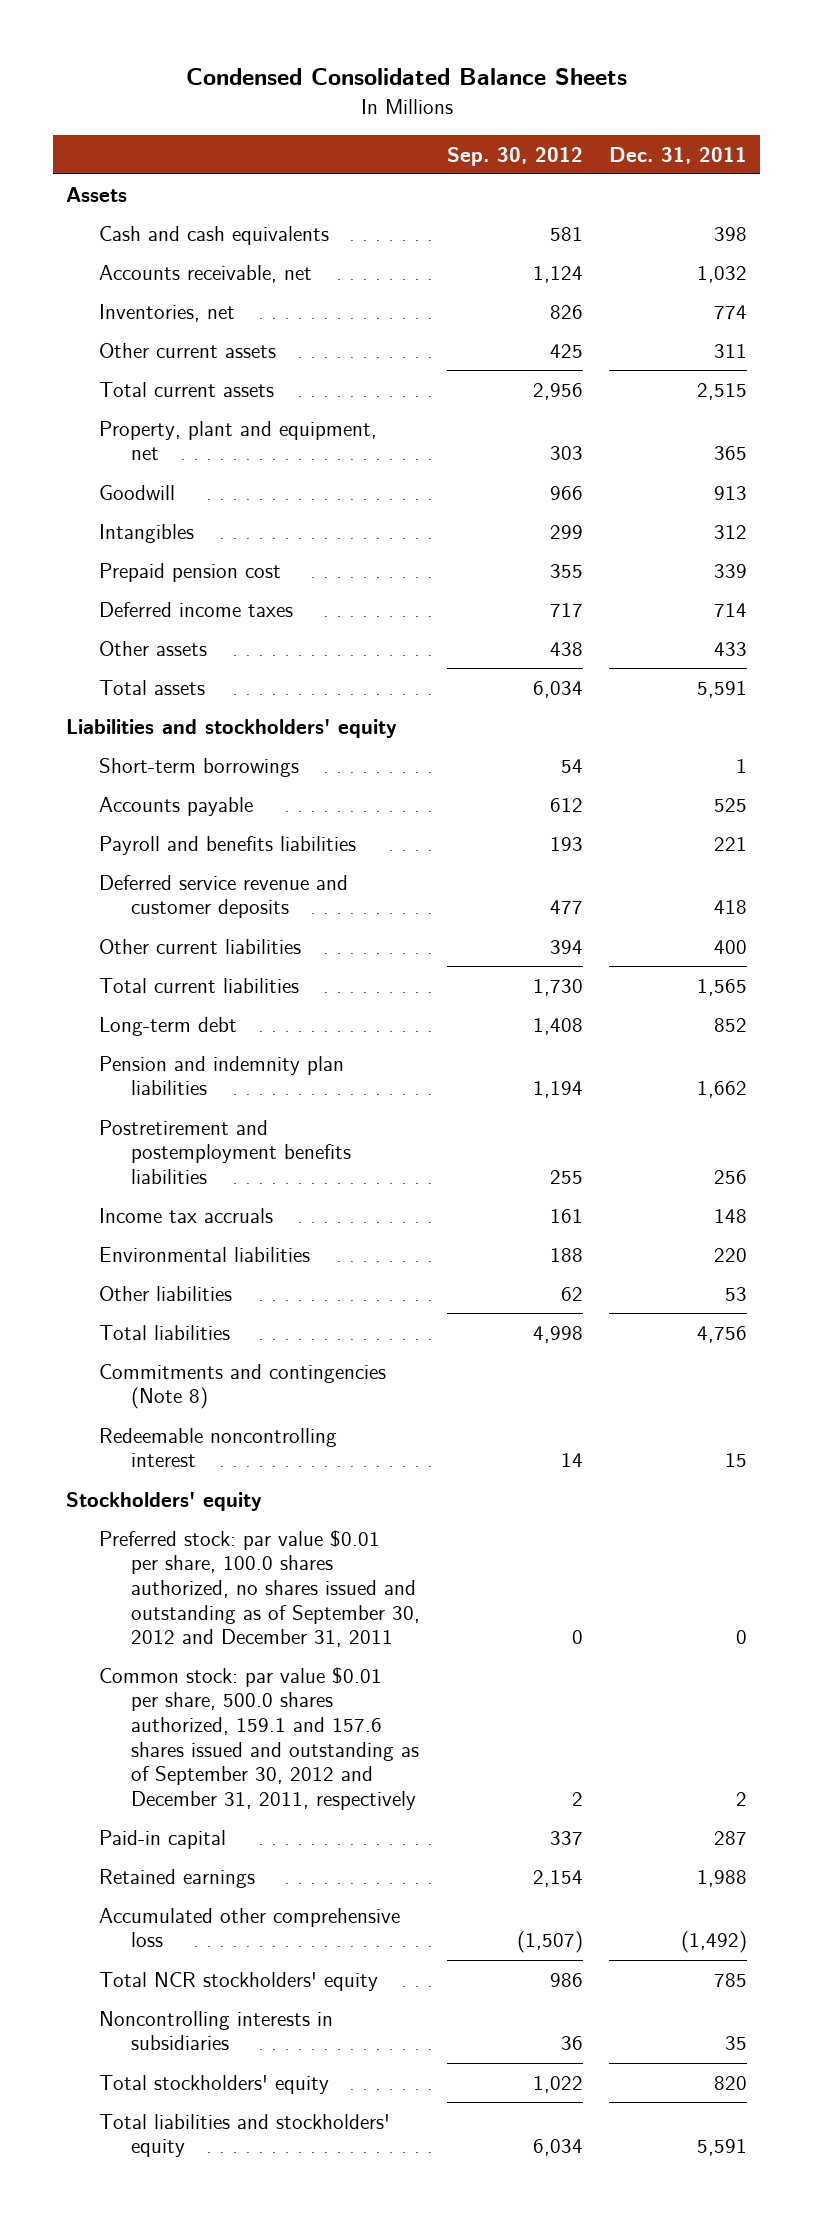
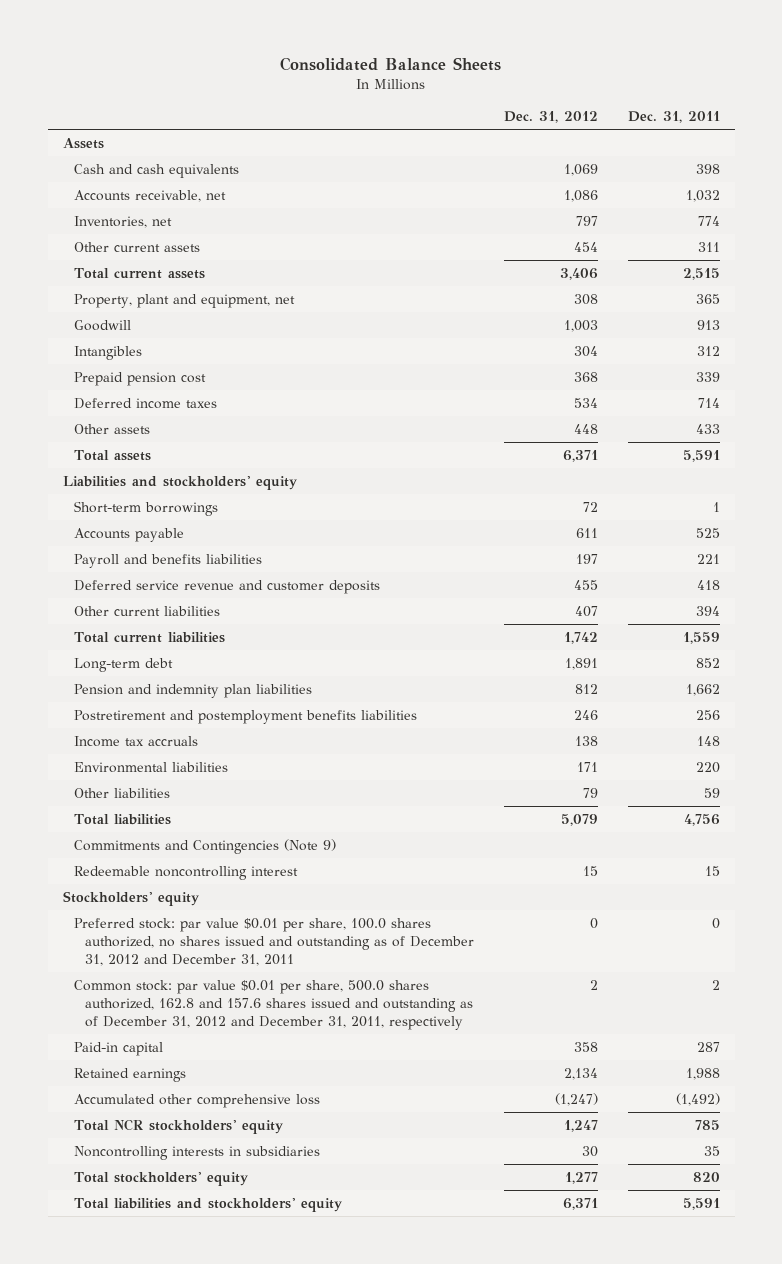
- Condensed Consolidated Balance Sheets
+ Consolidated Balance Sheets
- | Sep. 30, 2012 | Dec. 31, 2011
+ | Dec. 31, 2012 | Dec. 31, 2011
- Other current liabilities | 394 | 400
- Total current liabilities | 1,730 | 1,565
+ Other current liabilities | 407 | 394
+ Total current liabilities | 1,742 | 1,559
- Other liabilities | 62 | 53
+ Other liabilities | 79 | 59
- Commitments and contingencies (Note 8)
+ Commitments and Contingencies (Note 9)
- Preferred stock: par value $0.01 per share, 100.0 shares authorized, no shares issued and outstanding as of September 30, 2012 and December 31, 2011 | 0 | 0
- Common stock: par value $0.01 per share, 500.0 shares authorized, 159.1 and 157.6 shares issued and outstanding as of September 30, 2012 and December 31, 2011, respectively | 2 | 2
+ Preferred stock: par value $0.01 per share, 100.0 shares authorized, no shares issued and outstanding as of December 31, 2012 and December 31, 2011 | 0 | 0
+ Common stock: par value $0.01 per share, 500.0 shares authorized, 162.8 and 157.6 shares issued and outstanding as of December 31, 2012 and December 31, 2011, respectively | 2 | 2

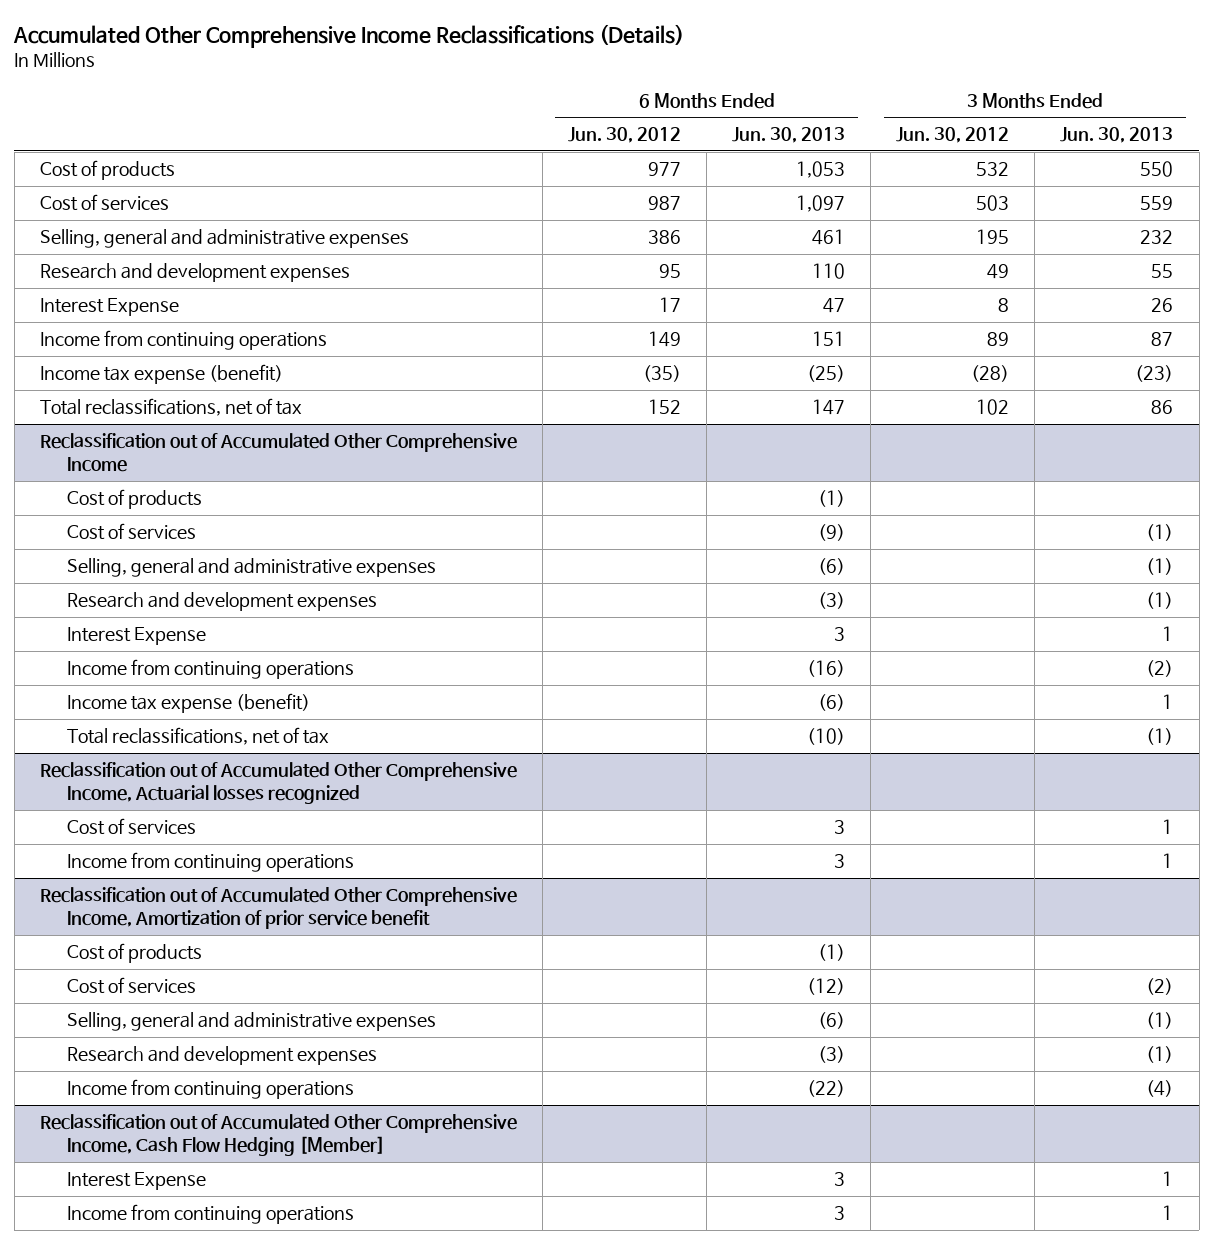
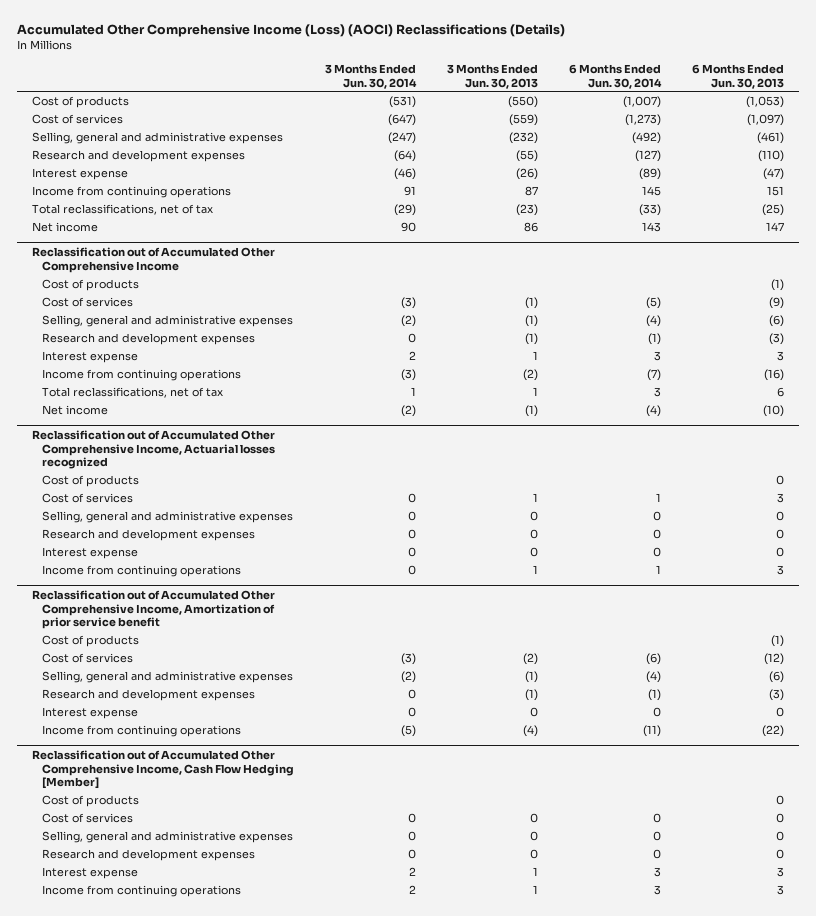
- Accumulated Other Comprehensive Income Reclassifications (Details)
+ Accumulated Other Comprehensive Income (Loss) (AOCI) Reclassifications (Details)
- | 6 Months Ended Jun. 30, 2012 | 6 Months Ended Jun. 30, 2013 | 3 Months Ended Jun. 30, 2012 | 3 Months Ended Jun. 30, 2013
+ | 3 Months Ended Jun. 30, 2014 | 3 Months Ended Jun. 30, 2013 | 6 Months Ended Jun. 30, 2014 | 6 Months Ended Jun. 30, 2013
- Cost of products | 977 | 1,053 | 532 | 550
- Cost of services | 987 | 1,097 | 503 | 559
- Selling, general and administrative expenses | 386 | 461 | 195 | 232
- Research and development expenses | 95 | 110 | 49 | 55
- Interest Expense | 17 | 47 | 8 | 26
+ Cost of products | (531) | (550) | (1,007) | (1,053)
+ Cost of services | (647) | (559) | (1,273) | (1,097)
+ Selling, general and administrative expenses | (247) | (232) | (492) | (461)
+ Research and development expenses | (64) | (55) | (127) | (110)
+ Interest expense | (46) | (26) | (89) | (47)
- Income tax expense (benefit) | (35) | (25) | (28) | (23)
- Total reclassifications, net of tax | 152 | 147 | 102 | 86
+ Total reclassifications, net of tax | (29) | (23) | (33) | (25)
+ Net income | 90 | 86 | 143 | 147
@ Reclassification out of Accumulated Other Comprehensive Income
- Interest Expense | | 3 | | 1
+ Interest expense | 2 | 1 | 3 | 3
- Income tax expense (benefit) | | (6) | | 1
- Total reclassifications, net of tax | | (10) | | (1)
+ Total reclassifications, net of tax | 1 | 1 | 3 | 6
+ Net income | (2) | (1) | (4) | (10)
@ Reclassification out of Accumulated Other Comprehensive Income, Actuarial losses recognized
+ Cost of products | | | | 0
+ Selling, general and administrative expenses | 0 | 0 | 0 | 0
+ Research and development expenses | 0 | 0 | 0 | 0
+ Interest expense | 0 | 0 | 0 | 0
@ Reclassification out of Accumulated Other Comprehensive Income, Amortization of prior service benefit
+ Interest expense | 0 | 0 | 0 | 0
@ Reclassification out of Accumulated Other Comprehensive Income, Cash Flow Hedging [Member]
- Interest Expense | | 3 | | 1
+ Cost of products | | | | 0
+ Cost of services | 0 | 0 | 0 | 0
+ Selling, general and administrative expenses | 0 | 0 | 0 | 0
+ Research and development expenses | 0 | 0 | 0 | 0
+ Interest expense | 2 | 1 | 3 | 3

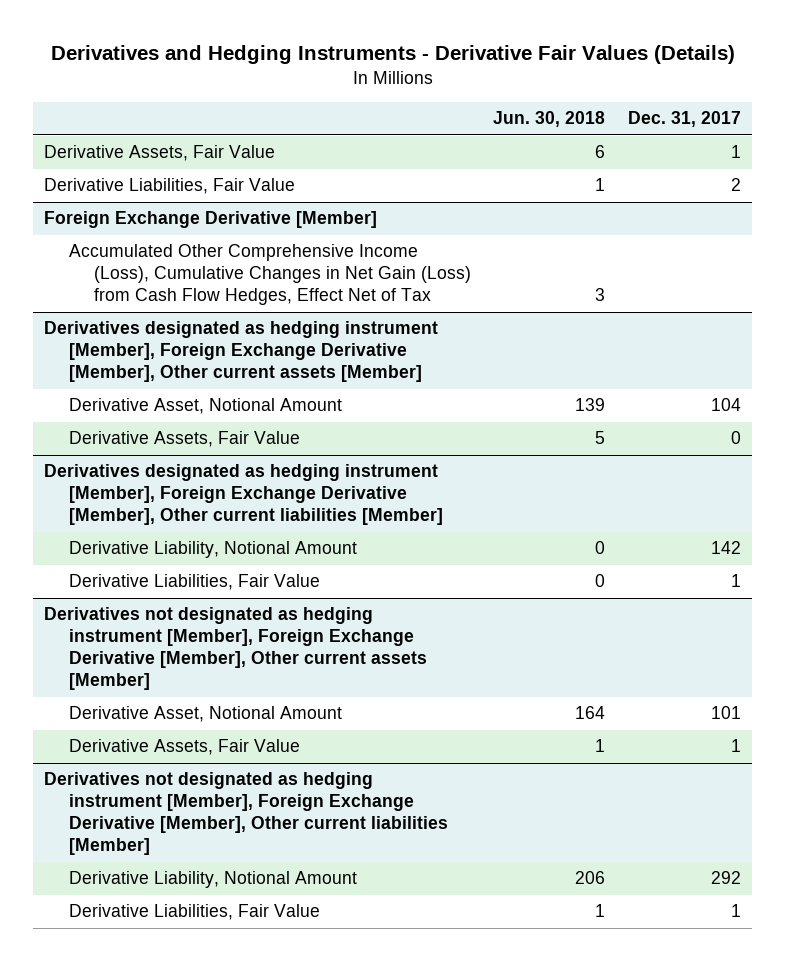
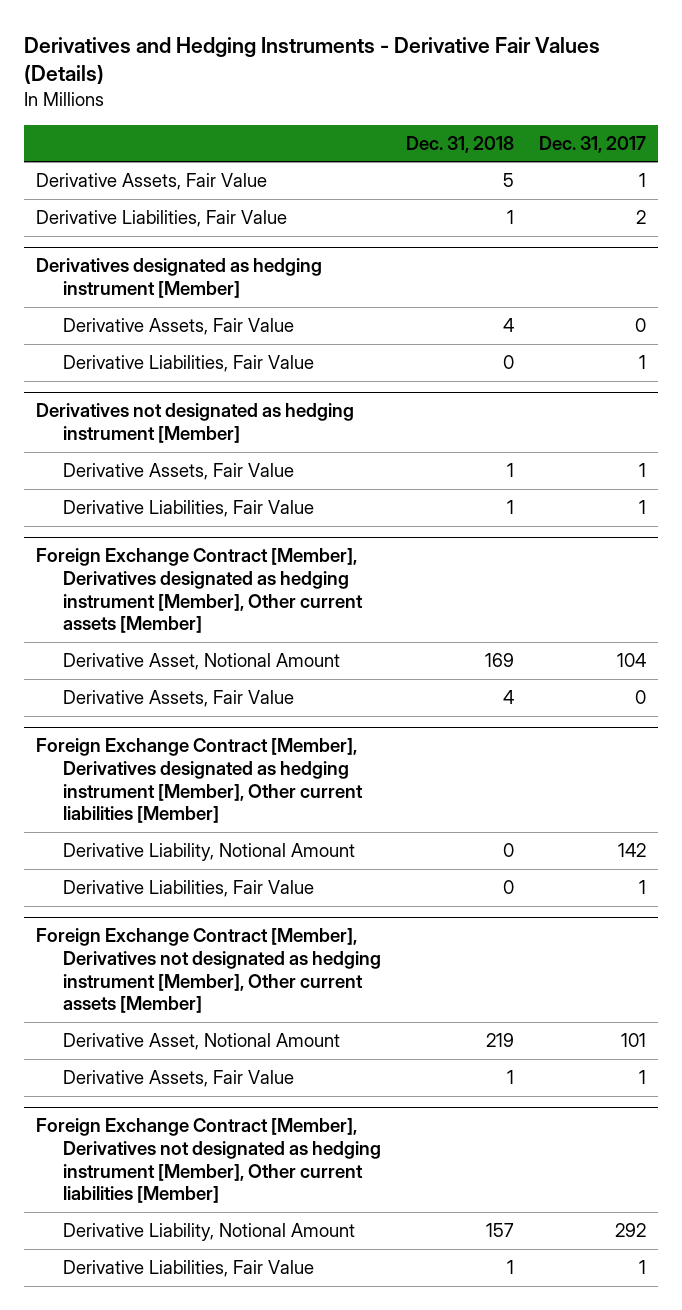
- | Jun. 30, 2018 | Dec. 31, 2017
+ | Dec. 31, 2018 | Dec. 31, 2017
- Foreign Exchange Derivative [Member]
- Accumulated Other Comprehensive Income (Loss), Cumulative Changes in Net Gain (Loss) from Cash Flow Hedges, Effect Net of Tax | 3 |
- Derivatives designated as hedging instrument [Member], Foreign Exchange Derivative [Member], Other current assets [Member]
+ Derivatives designated as hedging instrument [Member]
+ Derivative Assets, Fair Value | 4 | 0
+ Derivative Liabilities, Fair Value | 0 | 1
+ Derivatives not designated as hedging instrument [Member]
+ Derivative Assets, Fair Value | 1 | 1
+ Derivative Liabilities, Fair Value | 1 | 1
+ Foreign Exchange Contract [Member], Derivatives designated as hedging instrument [Member], Other current assets [Member]
- Derivatives designated as hedging instrument [Member], Foreign Exchange Derivative [Member], Other current liabilities [Member]
+ Foreign Exchange Contract [Member], Derivatives designated as hedging instrument [Member], Other current liabilities [Member]
- Derivatives not designated as hedging instrument [Member], Foreign Exchange Derivative [Member], Other current assets [Member]
+ Foreign Exchange Contract [Member], Derivatives not designated as hedging instrument [Member], Other current assets [Member]
- Derivatives not designated as hedging instrument [Member], Foreign Exchange Derivative [Member], Other current liabilities [Member]
+ Foreign Exchange Contract [Member], Derivatives not designated as hedging instrument [Member], Other current liabilities [Member]

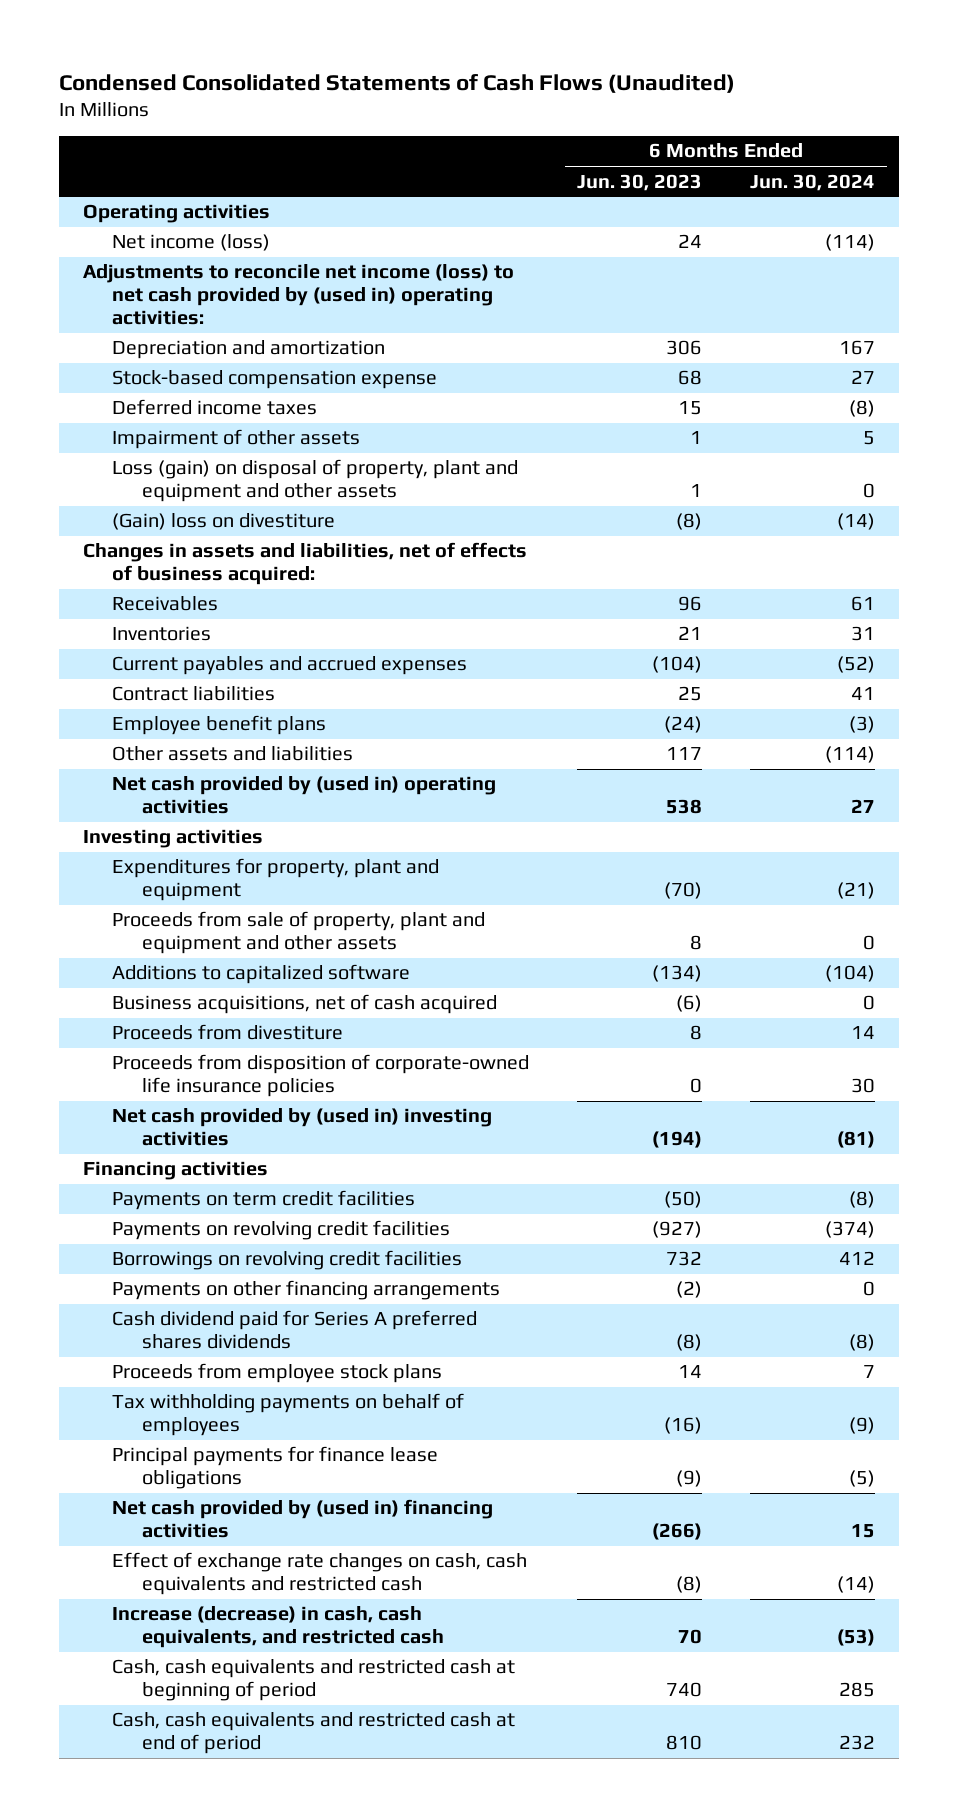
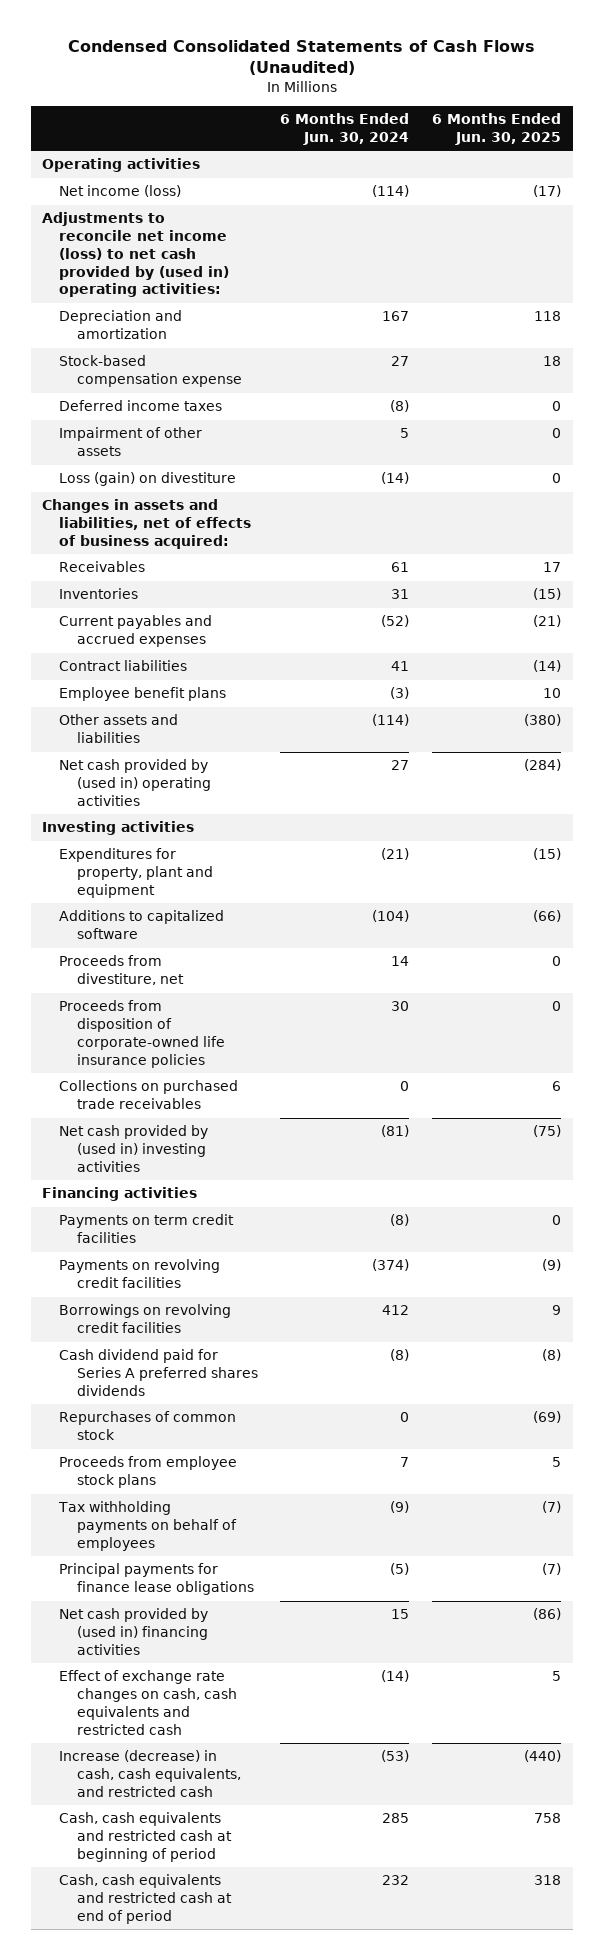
- | 6 Months Ended Jun. 30, 2023 | 6 Months Ended Jun. 30, 2024
+ | 6 Months Ended Jun. 30, 2024 | 6 Months Ended Jun. 30, 2025
- Loss (gain) on disposal of property, plant and equipment and other assets | 1 | 0
- (Gain) loss on divestiture | (8) | (14)
+ Loss (gain) on divestiture | (14) | 0
- Proceeds from sale of property, plant and equipment and other assets | 8 | 0
- Business acquisitions, net of cash acquired | (6) | 0
- Proceeds from divestiture | 8 | 14
+ Proceeds from divestiture, net | 14 | 0
+ Collections on purchased trade receivables | 0 | 6
- Payments on other financing arrangements | (2) | 0
+ Repurchases of common stock | 0 | (69)

